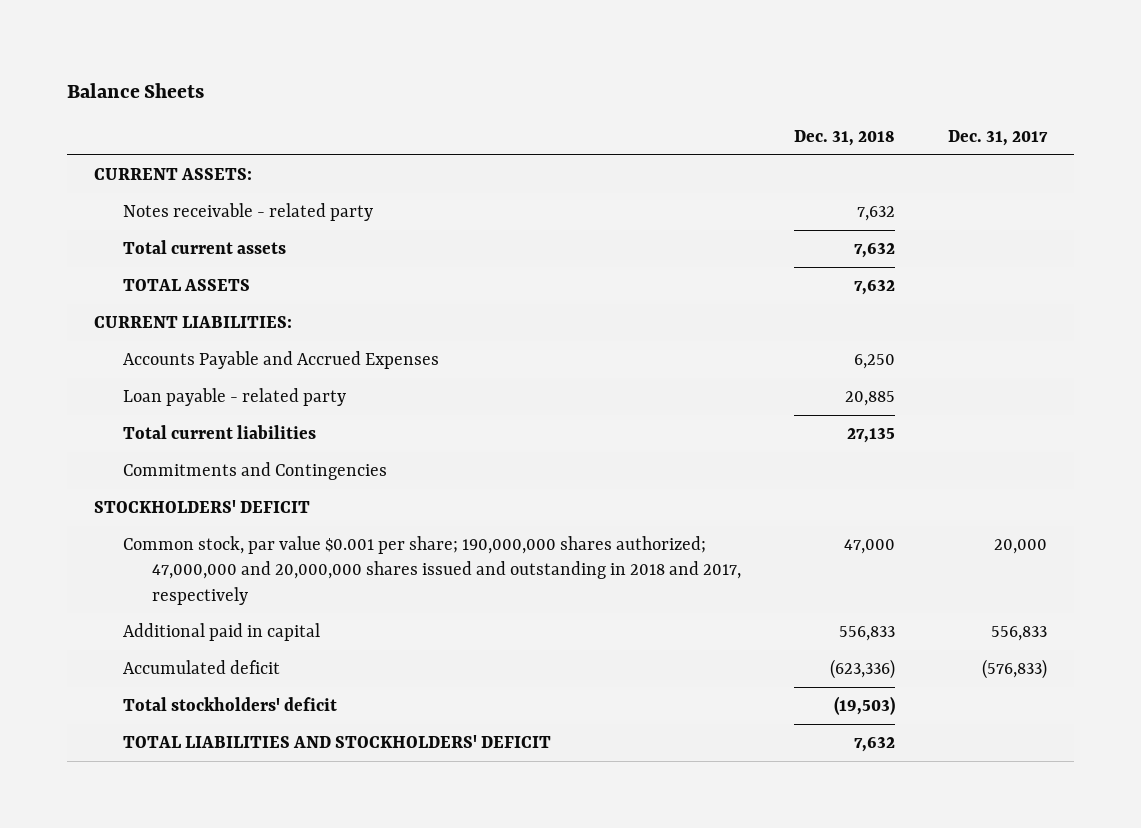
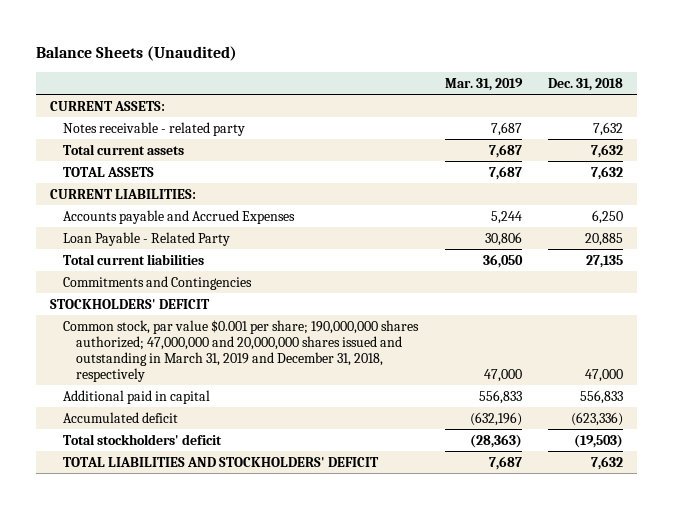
- Balance Sheets
+ Balance Sheets (Unaudited)
- | Dec. 31, 2018 | Dec. 31, 2017
+ | Mar. 31, 2019 | Dec. 31, 2018
- Accounts Payable and Accrued Expenses | 6,250 |
- Loan payable - related party | 20,885 |
+ Accounts payable and Accrued Expenses | 5,244 | 6,250
+ Loan Payable - Related Party | 30,806 | 20,885
- Common stock, par value $0.001 per share; 190,000,000 shares authorized; 47,000,000 and 20,000,000 shares issued and outstanding in 2018 and 2017, respectively | 47,000 | 20,000
+ Common stock, par value $0.001 per share; 190,000,000 shares authorized; 47,000,000 and 20,000,000 shares issued and outstanding in March 31, 2019 and December 31, 2018, respectively | 47,000 | 47,000

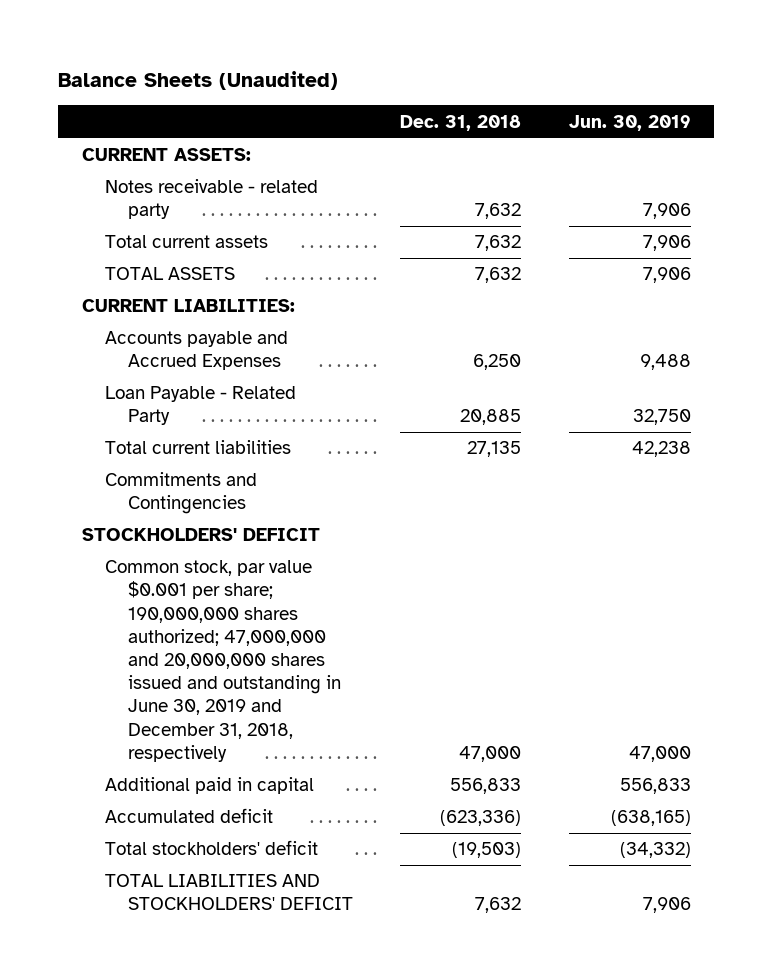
- | Mar. 31, 2019 | Dec. 31, 2018
+ | Dec. 31, 2018 | Jun. 30, 2019
- Common stock, par value $0.001 per share; 190,000,000 shares authorized; 47,000,000 and 20,000,000 shares issued and outstanding in March 31, 2019 and December 31, 2018, respectively | 47,000 | 47,000
+ Common stock, par value $0.001 per share; 190,000,000 shares authorized; 47,000,000 and 20,000,000 shares issued and outstanding in June 30, 2019 and December 31, 2018, respectively | 47,000 | 47,000

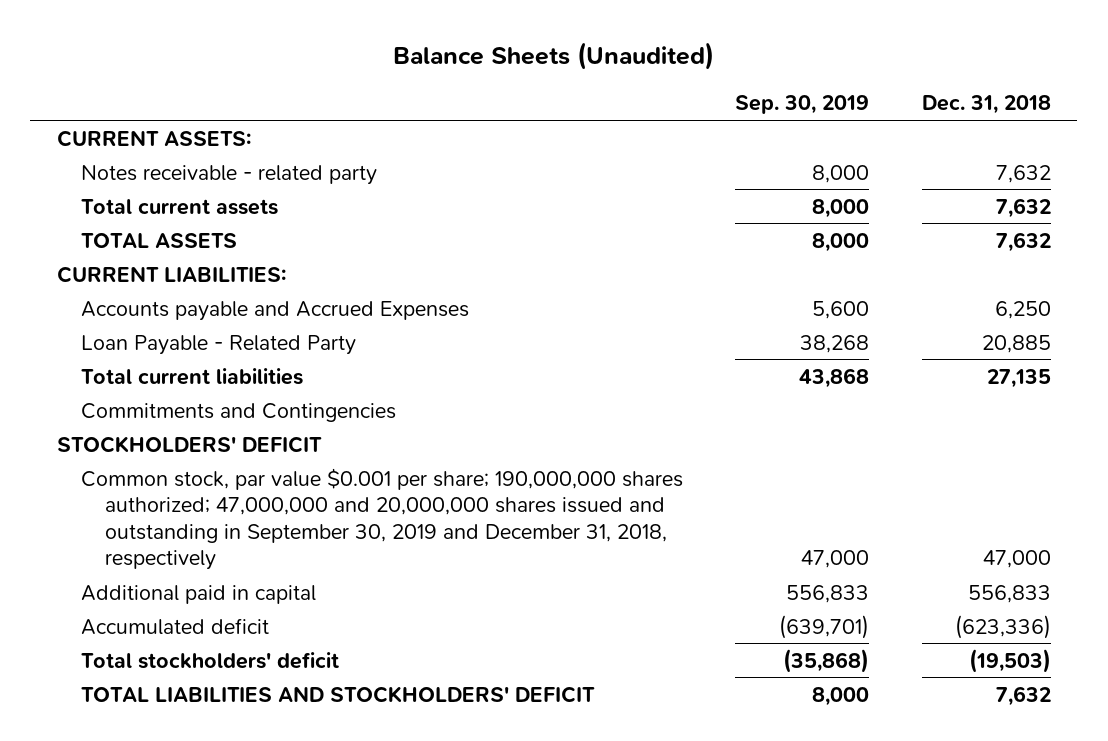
- | Dec. 31, 2018 | Jun. 30, 2019
+ | Sep. 30, 2019 | Dec. 31, 2018
- Common stock, par value $0.001 per share; 190,000,000 shares authorized; 47,000,000 and 20,000,000 shares issued and outstanding in June 30, 2019 and December 31, 2018, respectively | 47,000 | 47,000
+ Common stock, par value $0.001 per share; 190,000,000 shares authorized; 47,000,000 and 20,000,000 shares issued and outstanding in September 30, 2019 and December 31, 2018, respectively | 47,000 | 47,000

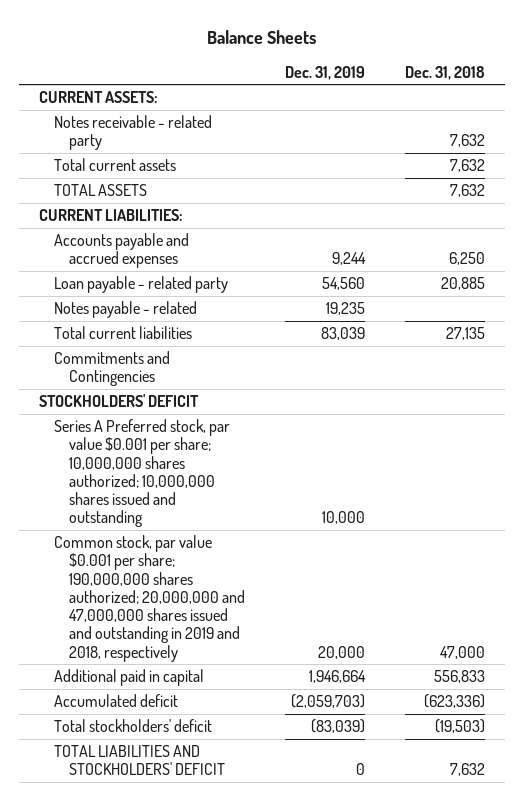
- Balance Sheets (Unaudited)
+ Balance Sheets
- | Sep. 30, 2019 | Dec. 31, 2018
+ | Dec. 31, 2019 | Dec. 31, 2018
- Accounts payable and Accrued Expenses | 5,600 | 6,250
- Loan Payable - Related Party | 38,268 | 20,885
+ Accounts payable and accrued expenses | 9,244 | 6,250
+ Loan payable - related party | 54,560 | 20,885
+ Notes payable - related | 19,235 |
- Common stock, par value $0.001 per share; 190,000,000 shares authorized; 47,000,000 and 20,000,000 shares issued and outstanding in September 30, 2019 and December 31, 2018, respectively | 47,000 | 47,000
+ Series A Preferred stock, par value $0.001 per share; 10,000,000 shares authorized; 10,000,000 shares issued and outstanding | 10,000 |
+ Common stock, par value $0.001 per share; 190,000,000 shares authorized; 20,000,000 and 47,000,000 shares issued and outstanding in 2019 and 2018, respectively | 20,000 | 47,000

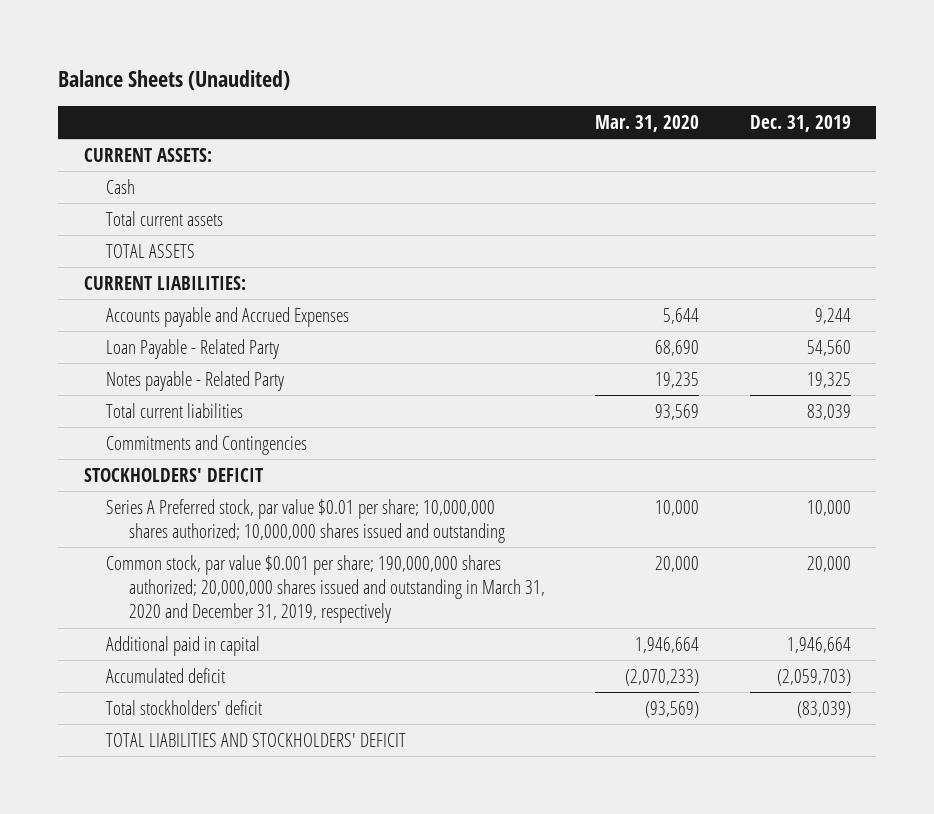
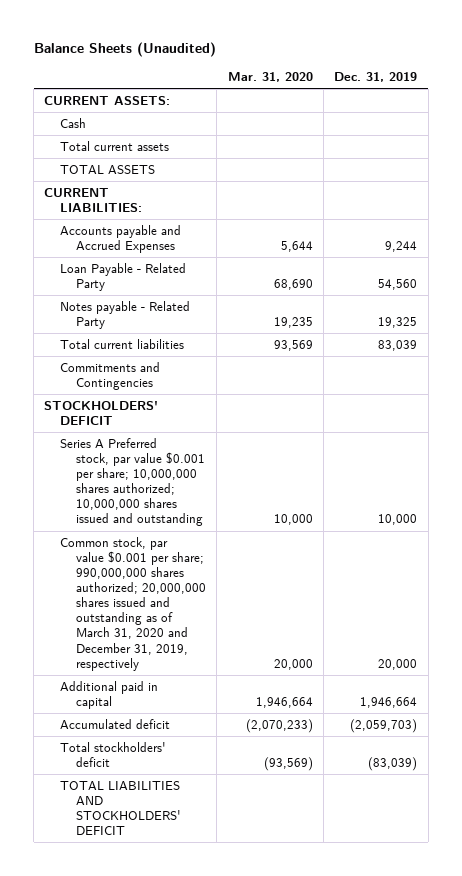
- Series A Preferred stock, par value $0.01 per share; 10,000,000 shares authorized; 10,000,000 shares issued and outstanding | 10,000 | 10,000
- Common stock, par value $0.001 per share; 190,000,000 shares authorized; 20,000,000 shares issued and outstanding in March 31, 2020 and December 31, 2019, respectively | 20,000 | 20,000
+ Series A Preferred stock, par value $0.001 per share; 10,000,000 shares authorized; 10,000,000 shares issued and outstanding | 10,000 | 10,000
+ Common stock, par value $0.001 per share; 990,000,000 shares authorized; 20,000,000 shares issued and outstanding as of March 31, 2020 and December 31, 2019, respectively | 20,000 | 20,000

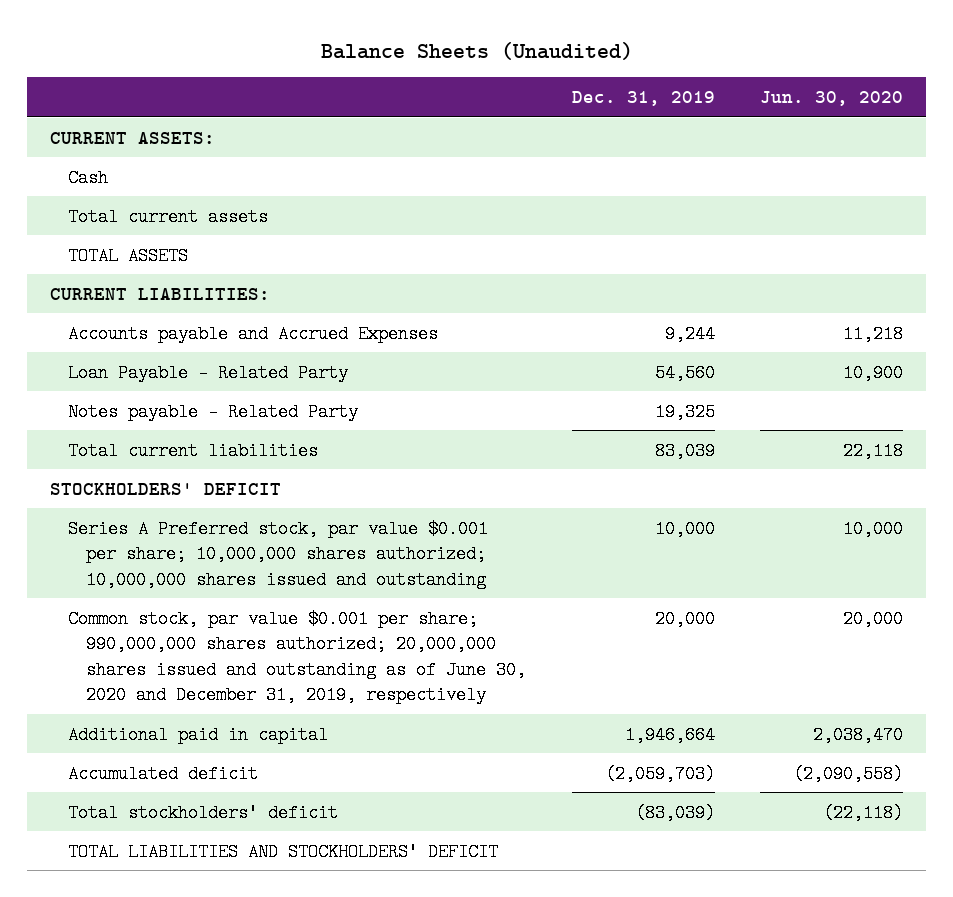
- | Mar. 31, 2020 | Dec. 31, 2019
+ | Dec. 31, 2019 | Jun. 30, 2020
- Commitments and Contingencies
- Common stock, par value $0.001 per share; 990,000,000 shares authorized; 20,000,000 shares issued and outstanding as of March 31, 2020 and December 31, 2019, respectively | 20,000 | 20,000
+ Common stock, par value $0.001 per share; 990,000,000 shares authorized; 20,000,000 shares issued and outstanding as of June 30, 2020 and December 31, 2019, respectively | 20,000 | 20,000

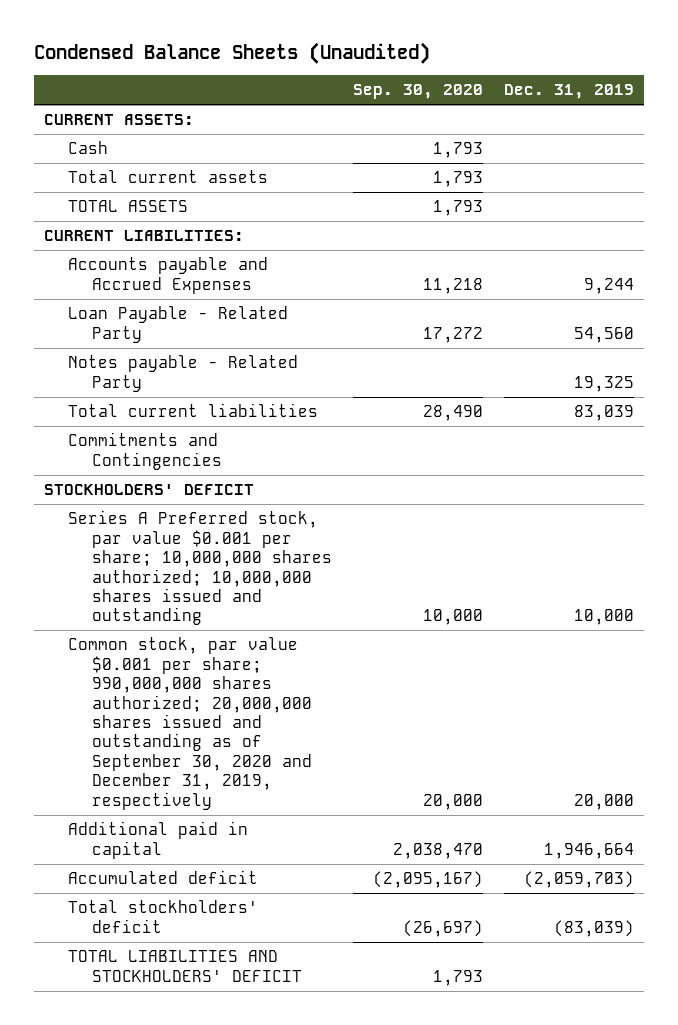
- Balance Sheets (Unaudited)
+ Condensed Balance Sheets (Unaudited)
- | Dec. 31, 2019 | Jun. 30, 2020
+ | Sep. 30, 2020 | Dec. 31, 2019
+ Commitments and Contingencies
- Common stock, par value $0.001 per share; 990,000,000 shares authorized; 20,000,000 shares issued and outstanding as of June 30, 2020 and December 31, 2019, respectively | 20,000 | 20,000
+ Common stock, par value $0.001 per share; 990,000,000 shares authorized; 20,000,000 shares issued and outstanding as of September 30, 2020 and December 31, 2019, respectively | 20,000 | 20,000

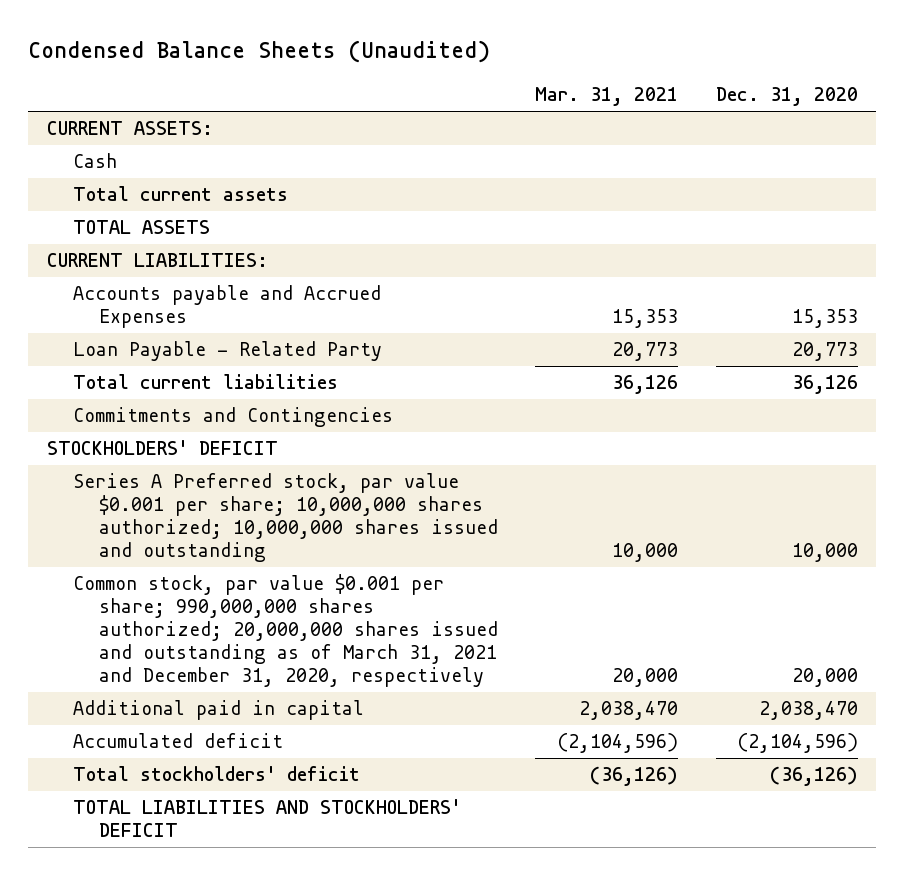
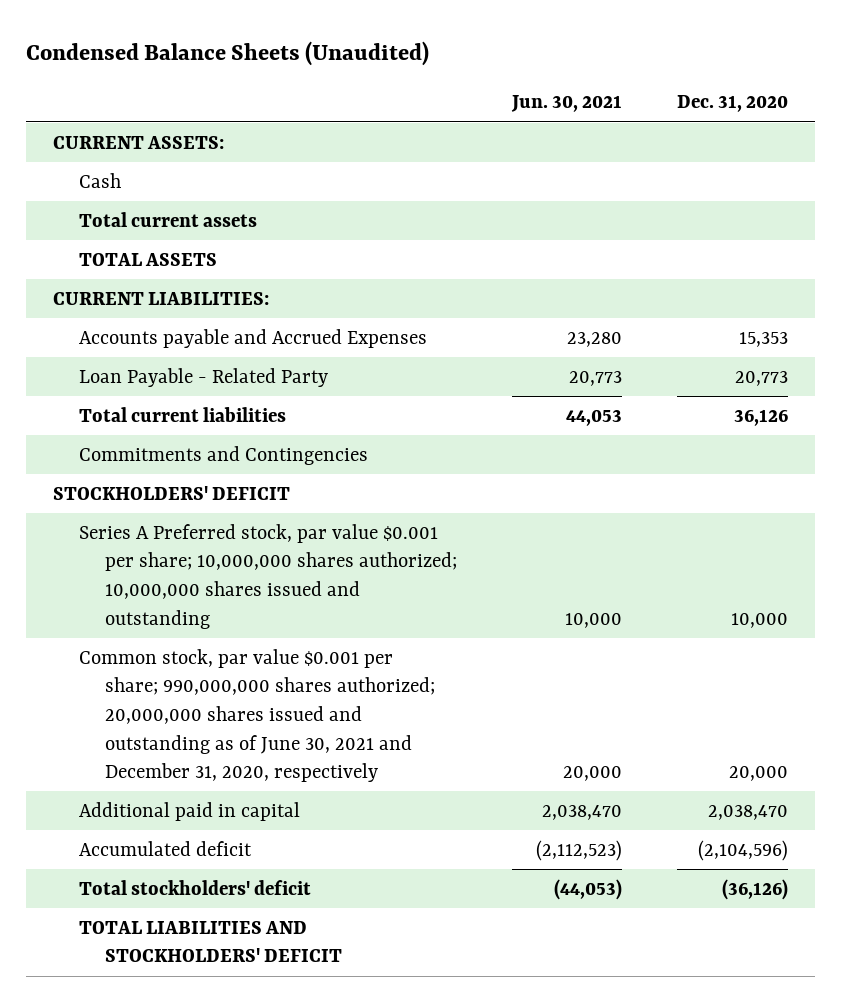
- | Mar. 31, 2021 | Dec. 31, 2020
+ | Jun. 30, 2021 | Dec. 31, 2020
- Common stock, par value $0.001 per share; 990,000,000 shares authorized; 20,000,000 shares issued and outstanding as of March 31, 2021 and December 31, 2020, respectively | 20,000 | 20,000
+ Common stock, par value $0.001 per share; 990,000,000 shares authorized; 20,000,000 shares issued and outstanding as of June 30, 2021 and December 31, 2020, respectively | 20,000 | 20,000

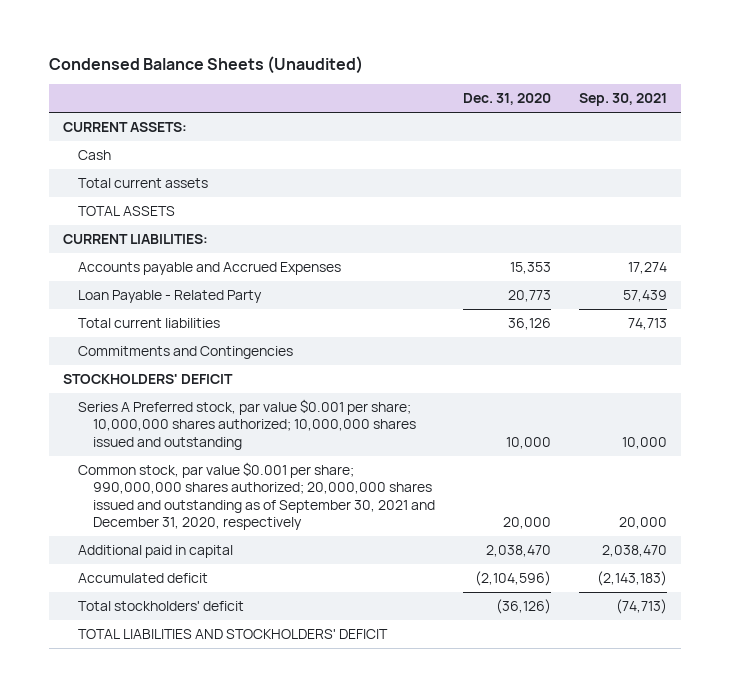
- | Jun. 30, 2021 | Dec. 31, 2020
+ | Dec. 31, 2020 | Sep. 30, 2021
- Common stock, par value $0.001 per share; 990,000,000 shares authorized; 20,000,000 shares issued and outstanding as of June 30, 2021 and December 31, 2020, respectively | 20,000 | 20,000
+ Common stock, par value $0.001 per share; 990,000,000 shares authorized; 20,000,000 shares issued and outstanding as of September 30, 2021 and December 31, 2020, respectively | 20,000 | 20,000

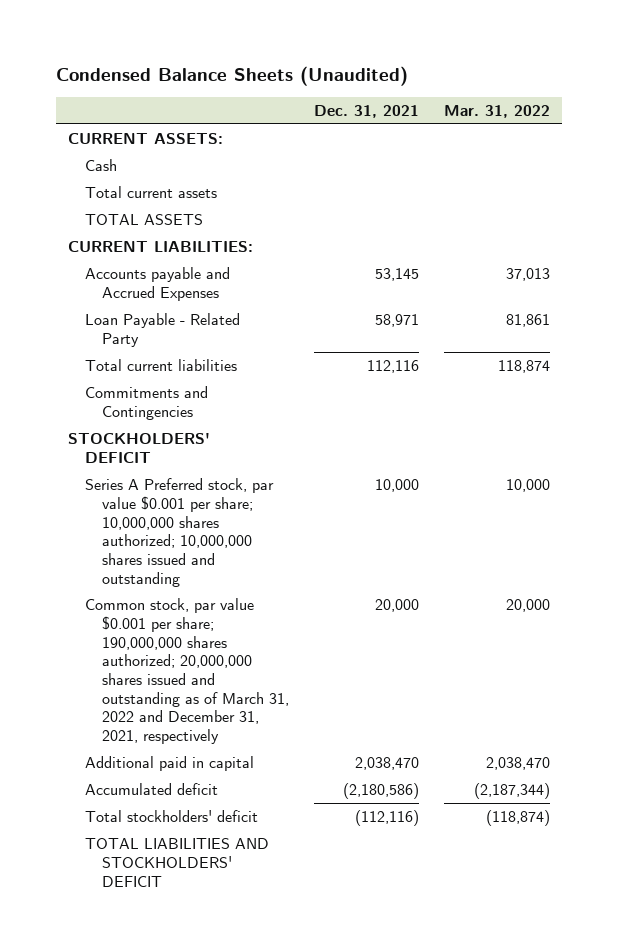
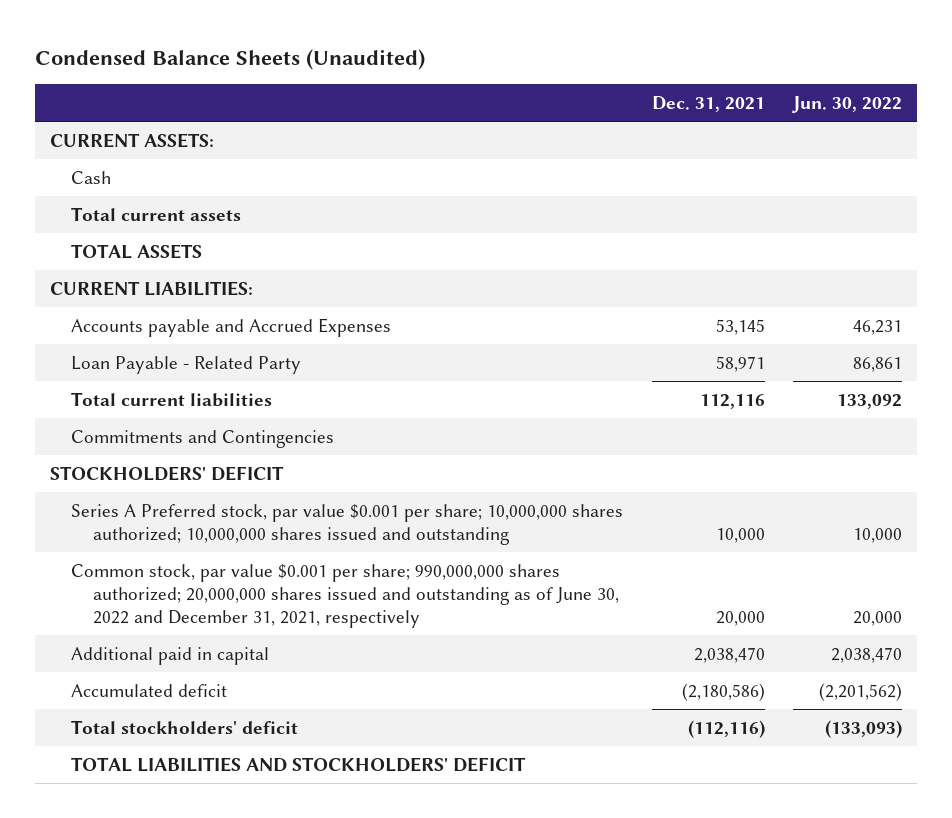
- | Dec. 31, 2021 | Mar. 31, 2022
+ | Dec. 31, 2021 | Jun. 30, 2022
- Common stock, par value $0.001 per share; 190,000,000 shares authorized; 20,000,000 shares issued and outstanding as of March 31, 2022 and December 31, 2021, respectively | 20,000 | 20,000
+ Common stock, par value $0.001 per share; 990,000,000 shares authorized; 20,000,000 shares issued and outstanding as of June 30, 2022 and December 31, 2021, respectively | 20,000 | 20,000

